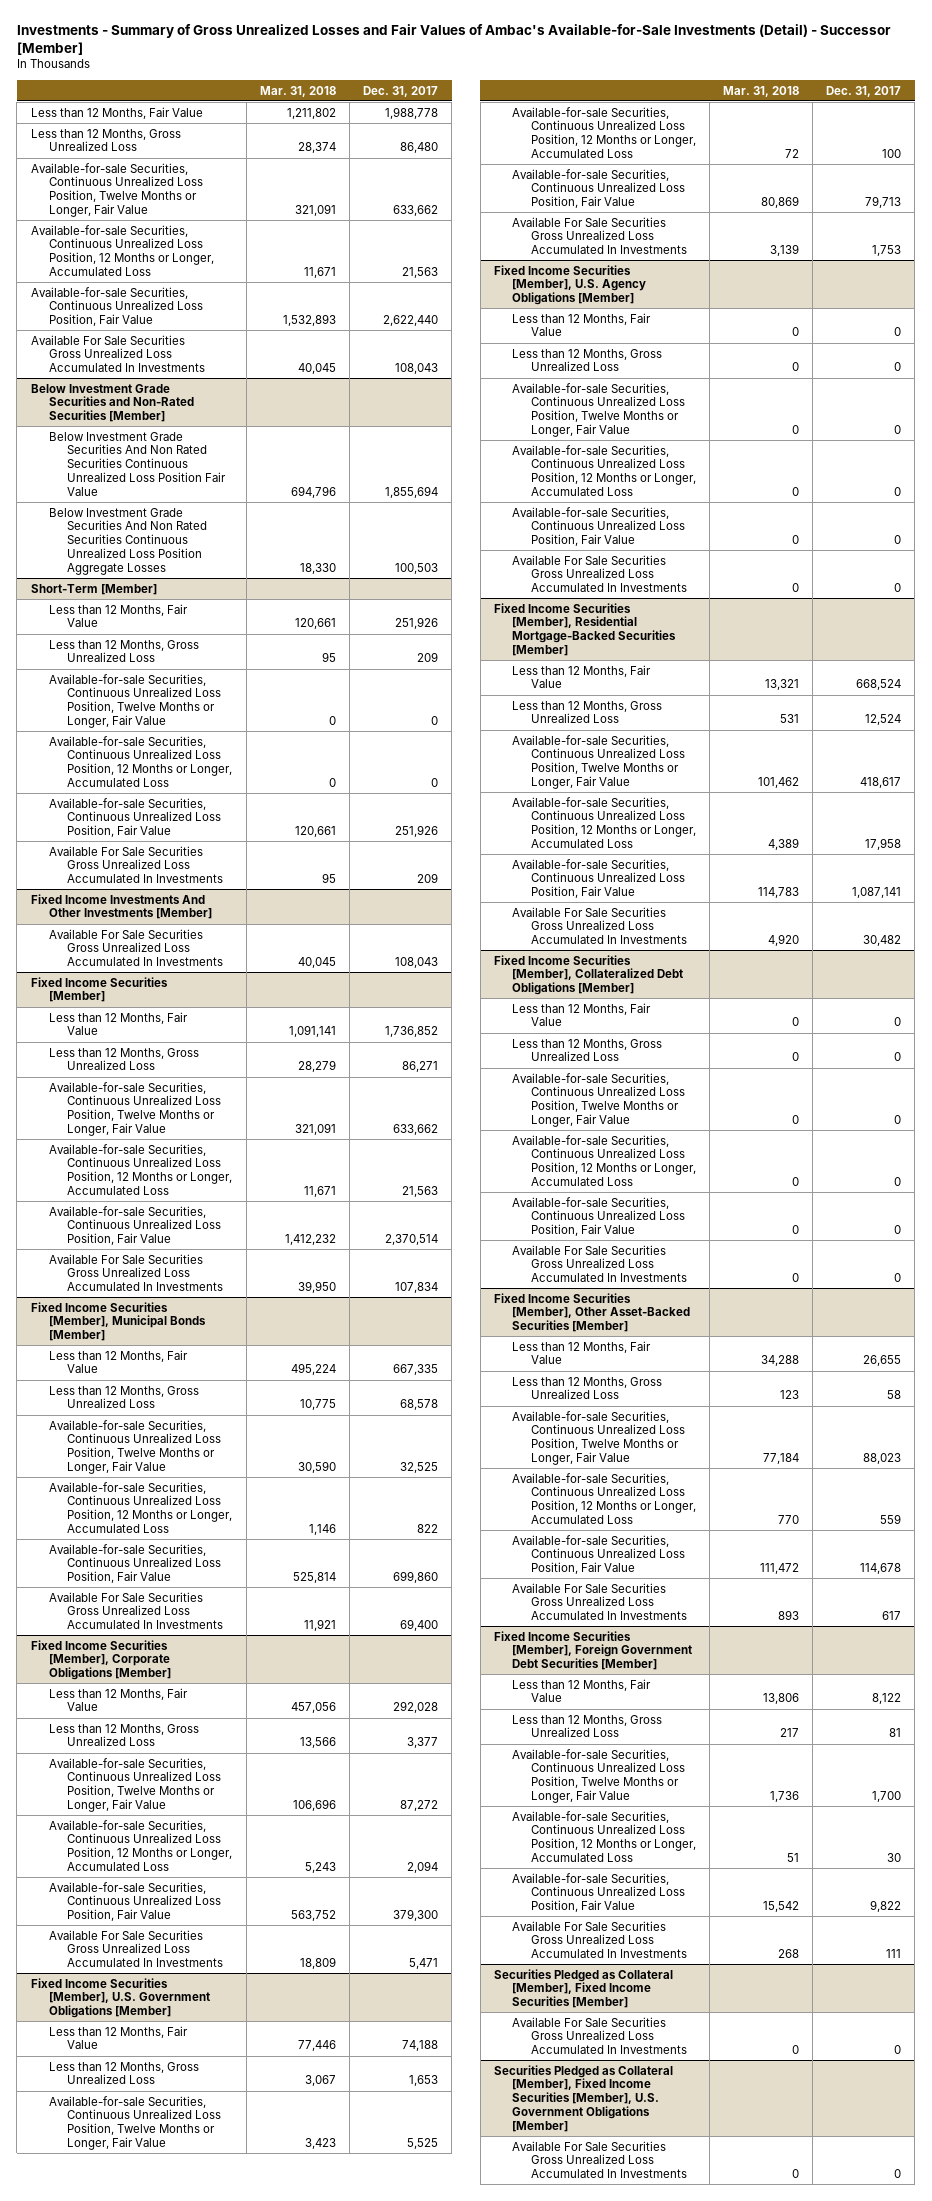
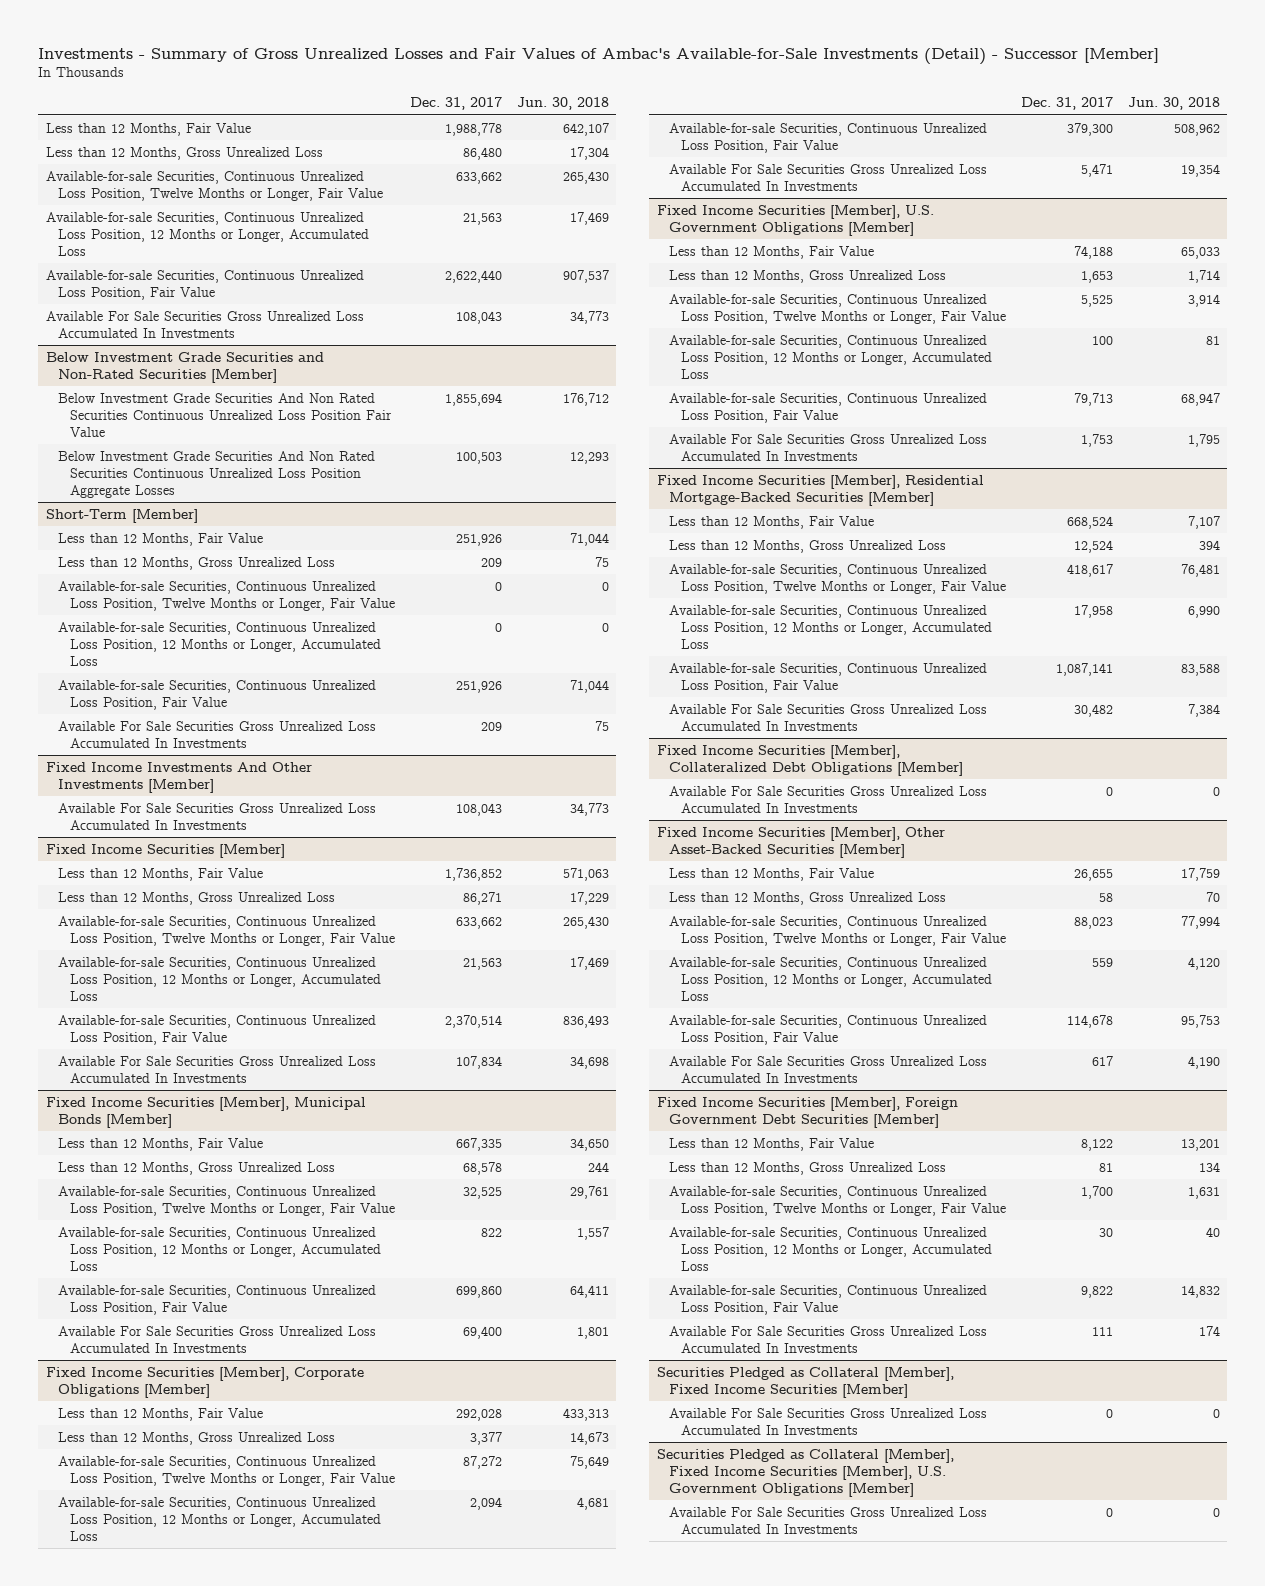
- | Mar. 31, 2018 | Dec. 31, 2017
+ | Dec. 31, 2017 | Jun. 30, 2018
- Fixed Income Securities [Member], U.S. Agency Obligations [Member]
- Less than 12 Months, Fair Value | 0 | 0
- Less than 12 Months, Gross Unrealized Loss | 0 | 0
- Available-for-sale Securities, Continuous Unrealized Loss Position, Twelve Months or Longer, Fair Value | 0 | 0
- Available-for-sale Securities, Continuous Unrealized Loss Position, 12 Months or Longer, Accumulated Loss | 0 | 0
- Available-for-sale Securities, Continuous Unrealized Loss Position, Fair Value | 0 | 0
- Available For Sale Securities Gross Unrealized Loss Accumulated In Investments | 0 | 0
@ Fixed Income Securities [Member], Collateralized Debt Obligations [Member]
- Less than 12 Months, Fair Value | 0 | 0
- Less than 12 Months, Gross Unrealized Loss | 0 | 0
- Available-for-sale Securities, Continuous Unrealized Loss Position, Twelve Months or Longer, Fair Value | 0 | 0
- Available-for-sale Securities, Continuous Unrealized Loss Position, 12 Months or Longer, Accumulated Loss | 0 | 0
- Available-for-sale Securities, Continuous Unrealized Loss Position, Fair Value | 0 | 0

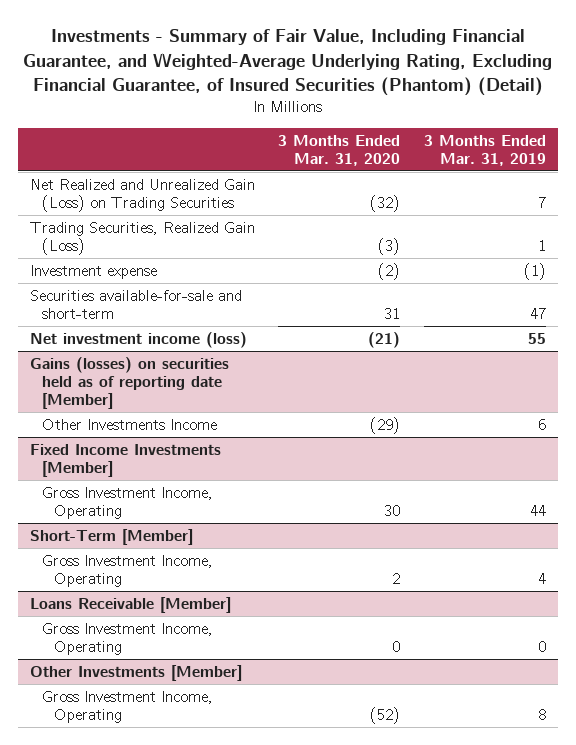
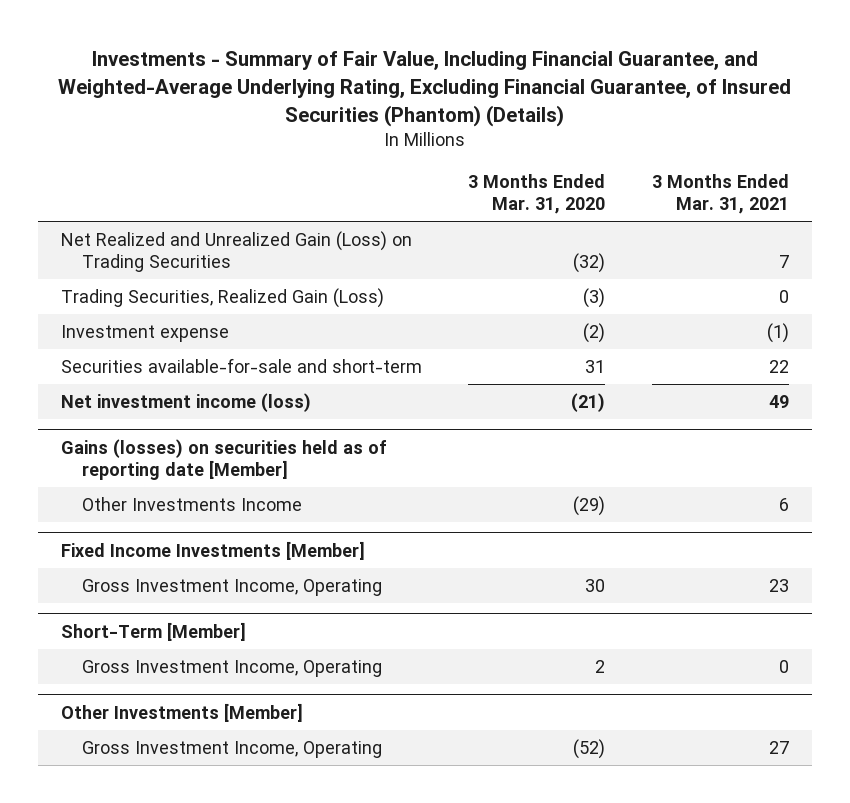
- Investments - Summary of Fair Value, Including Financial Guarantee, and Weighted-Average Underlying Rating, Excluding Financial Guarantee, of Insured Securities (Phantom) (Detail)
+ Investments - Summary of Fair Value, Including Financial Guarantee, and Weighted-Average Underlying Rating, Excluding Financial Guarantee, of Insured Securities (Phantom) (Details)
- | 3 Months Ended Mar. 31, 2020 | 3 Months Ended Mar. 31, 2019
+ | 3 Months Ended Mar. 31, 2020 | 3 Months Ended Mar. 31, 2021
- Loans Receivable [Member]
- Gross Investment Income, Operating | 0 | 0

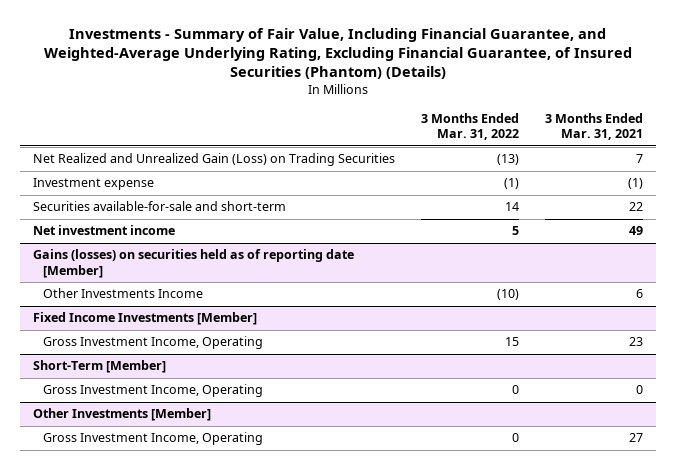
- | 3 Months Ended Mar. 31, 2020 | 3 Months Ended Mar. 31, 2021
+ | 3 Months Ended Mar. 31, 2022 | 3 Months Ended Mar. 31, 2021
- Trading Securities, Realized Gain (Loss) | (3) | 0
- Net investment income (loss) | (21) | 49
+ Net investment income | 5 | 49

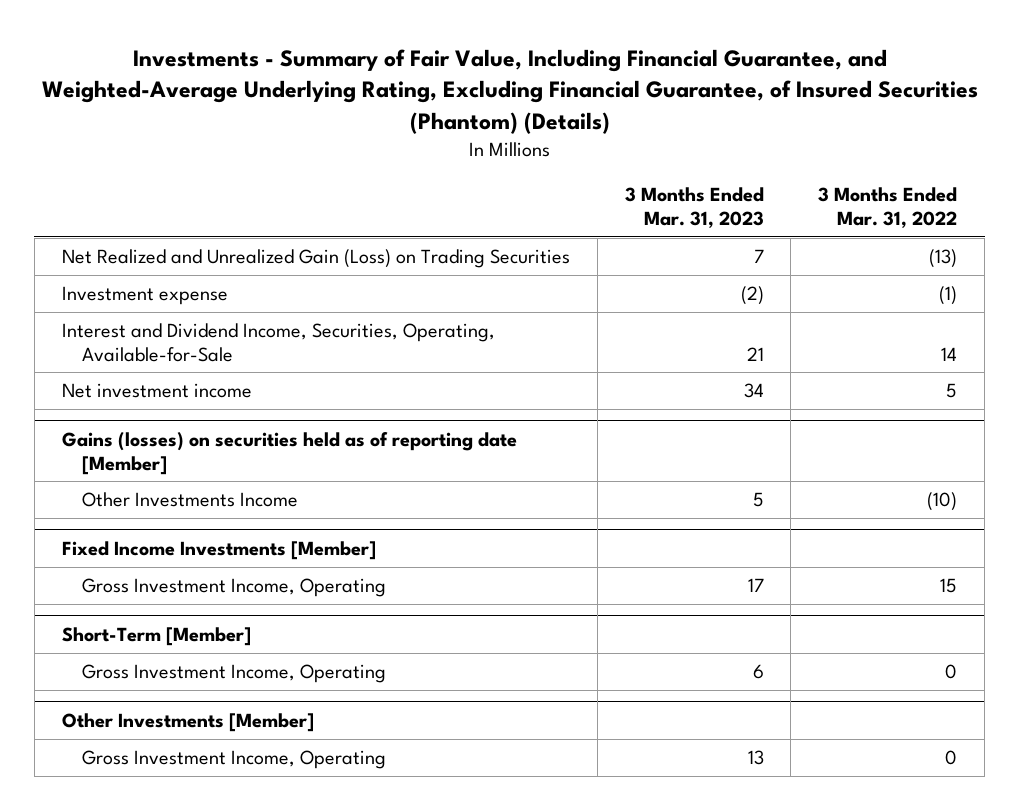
- | 3 Months Ended Mar. 31, 2022 | 3 Months Ended Mar. 31, 2021
+ | 3 Months Ended Mar. 31, 2023 | 3 Months Ended Mar. 31, 2022
- Securities available-for-sale and short-term | 14 | 22
+ Interest and Dividend Income, Securities, Operating, Available-for-Sale | 21 | 14

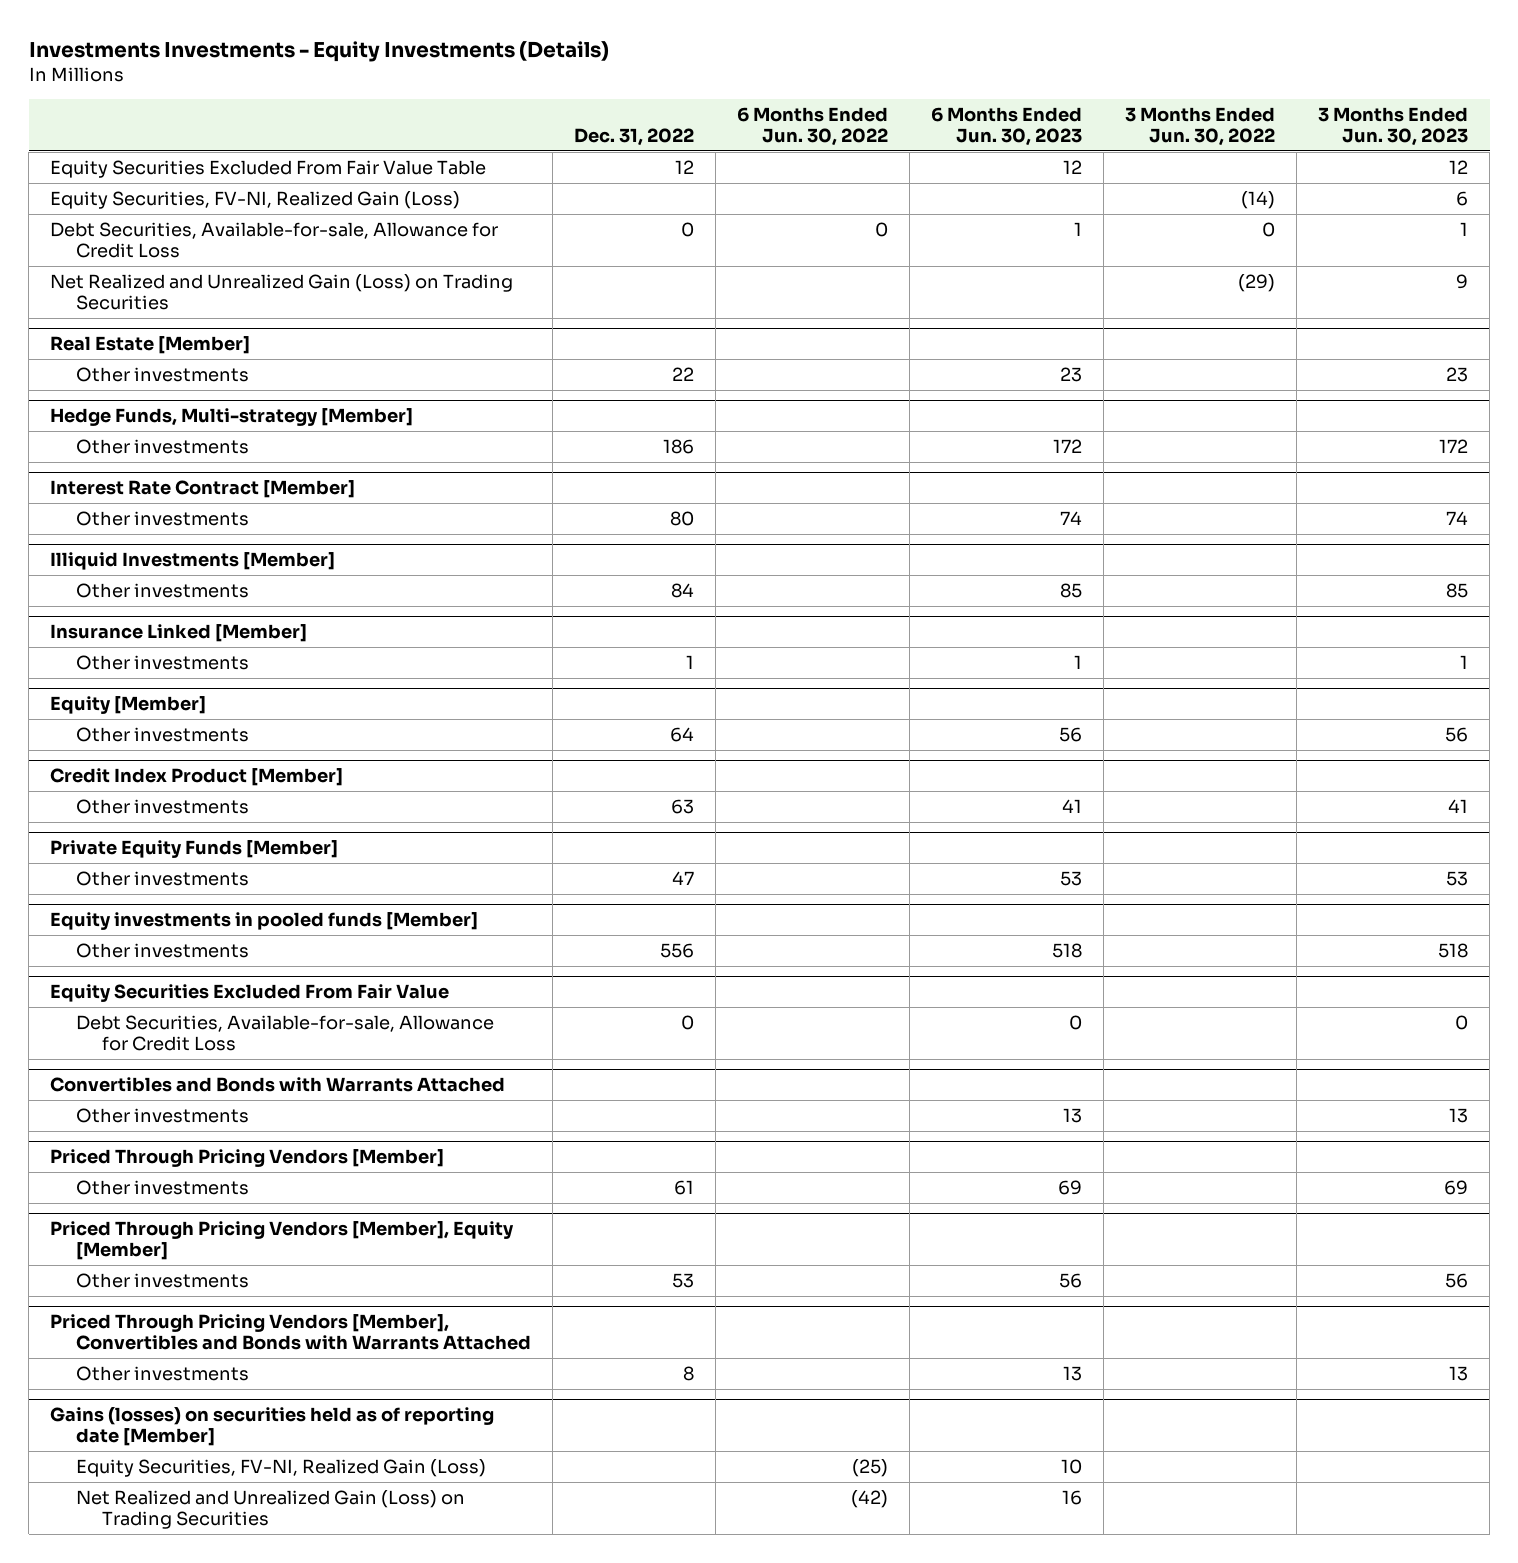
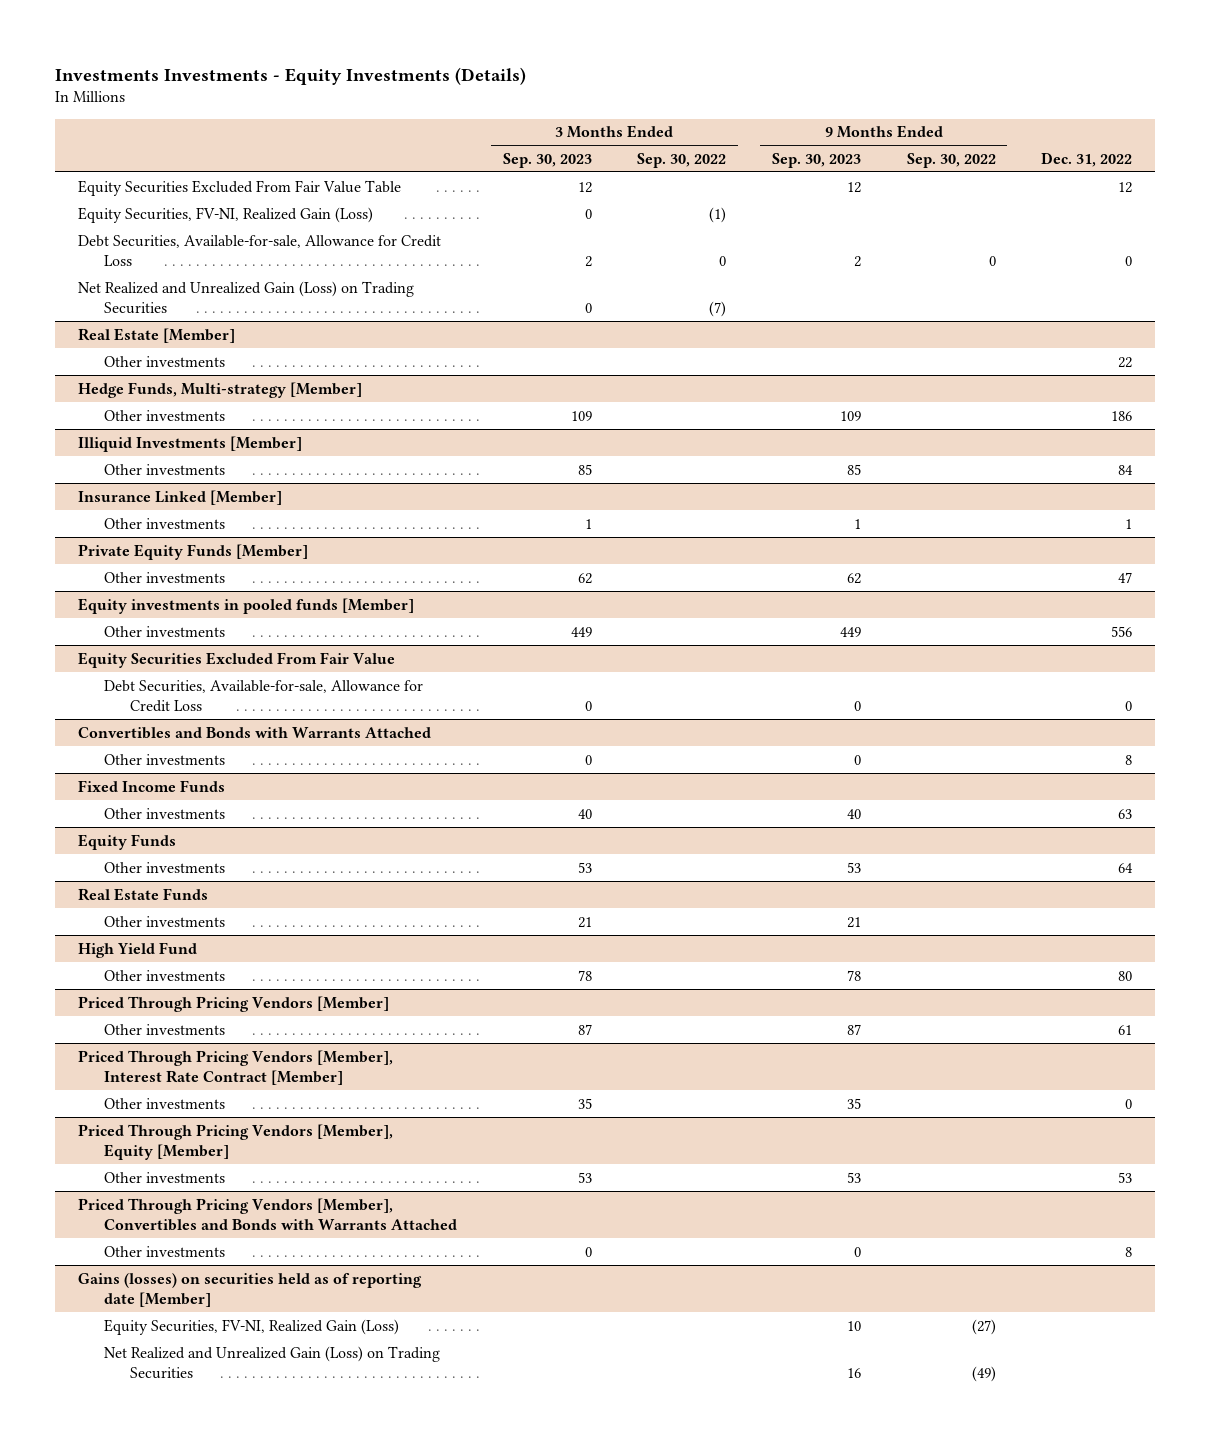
- | Dec. 31, 2022 | 6 Months Ended Jun. 30, 2022 | 6 Months Ended Jun. 30, 2023 | 3 Months Ended Jun. 30, 2022 | 3 Months Ended Jun. 30, 2023
+ | 3 Months Ended Sep. 30, 2023 | 3 Months Ended Sep. 30, 2022 | 9 Months Ended Sep. 30, 2023 | 9 Months Ended Sep. 30, 2022 | Dec. 31, 2022
- Interest Rate Contract [Member]
- Other investments | 80 | | 74 | | 74
- Equity [Member]
- Other investments | 64 | | 56 | | 56
- Credit Index Product [Member]
- Other investments | 63 | | 41 | | 41
@ Convertibles and Bonds with Warrants Attached
+ Other investments | 0 | | 0 | | 8
+ Fixed Income Funds
+ Other investments | 40 | | 40 | | 63
+ Equity Funds
+ Other investments | 53 | | 53 | | 64
+ Real Estate Funds
+ High Yield Fund
+ Other investments | 78 | | 78 | | 80
+ Priced Through Pricing Vendors [Member], Interest Rate Contract [Member]
+ Other investments | 35 | | 35 | | 0

